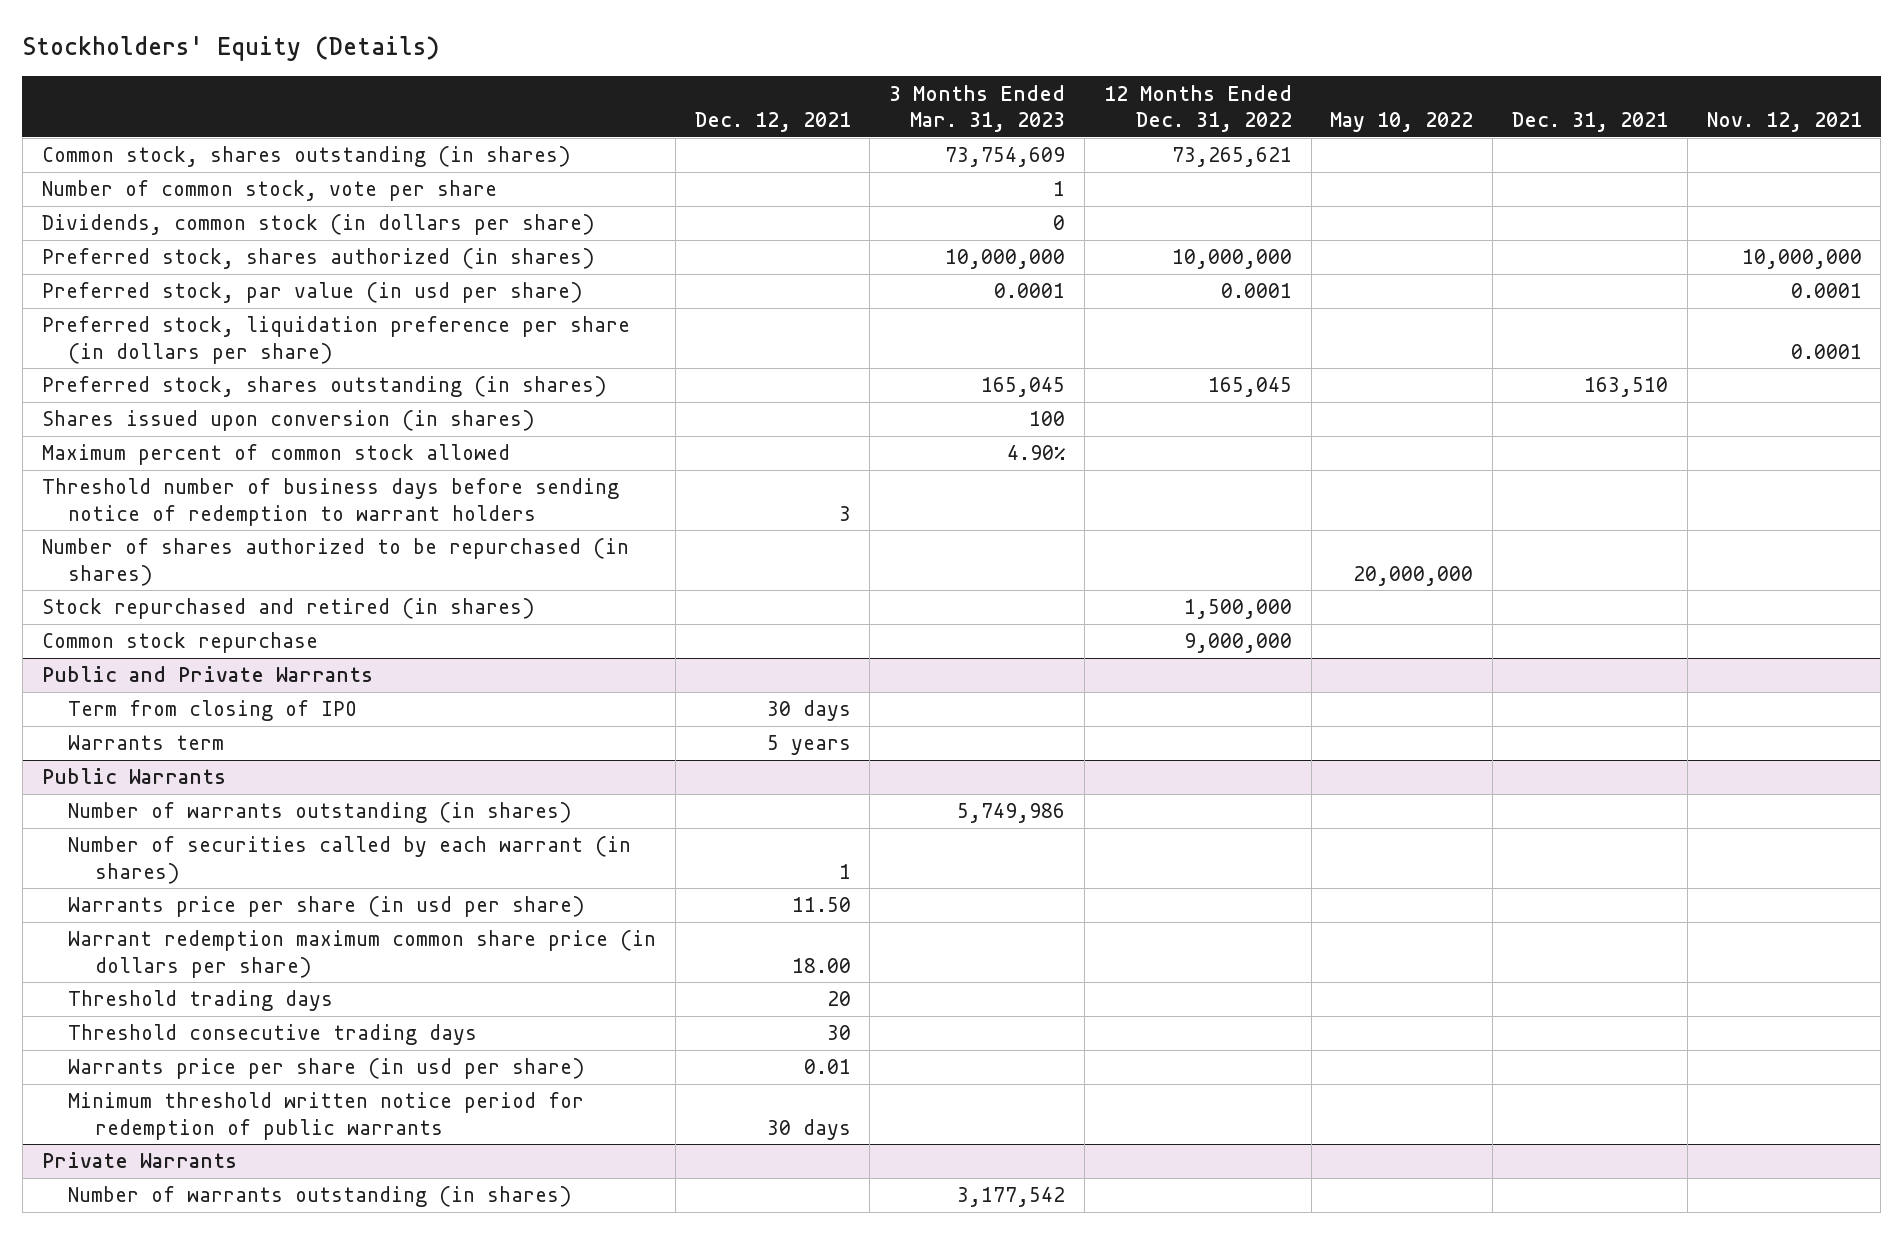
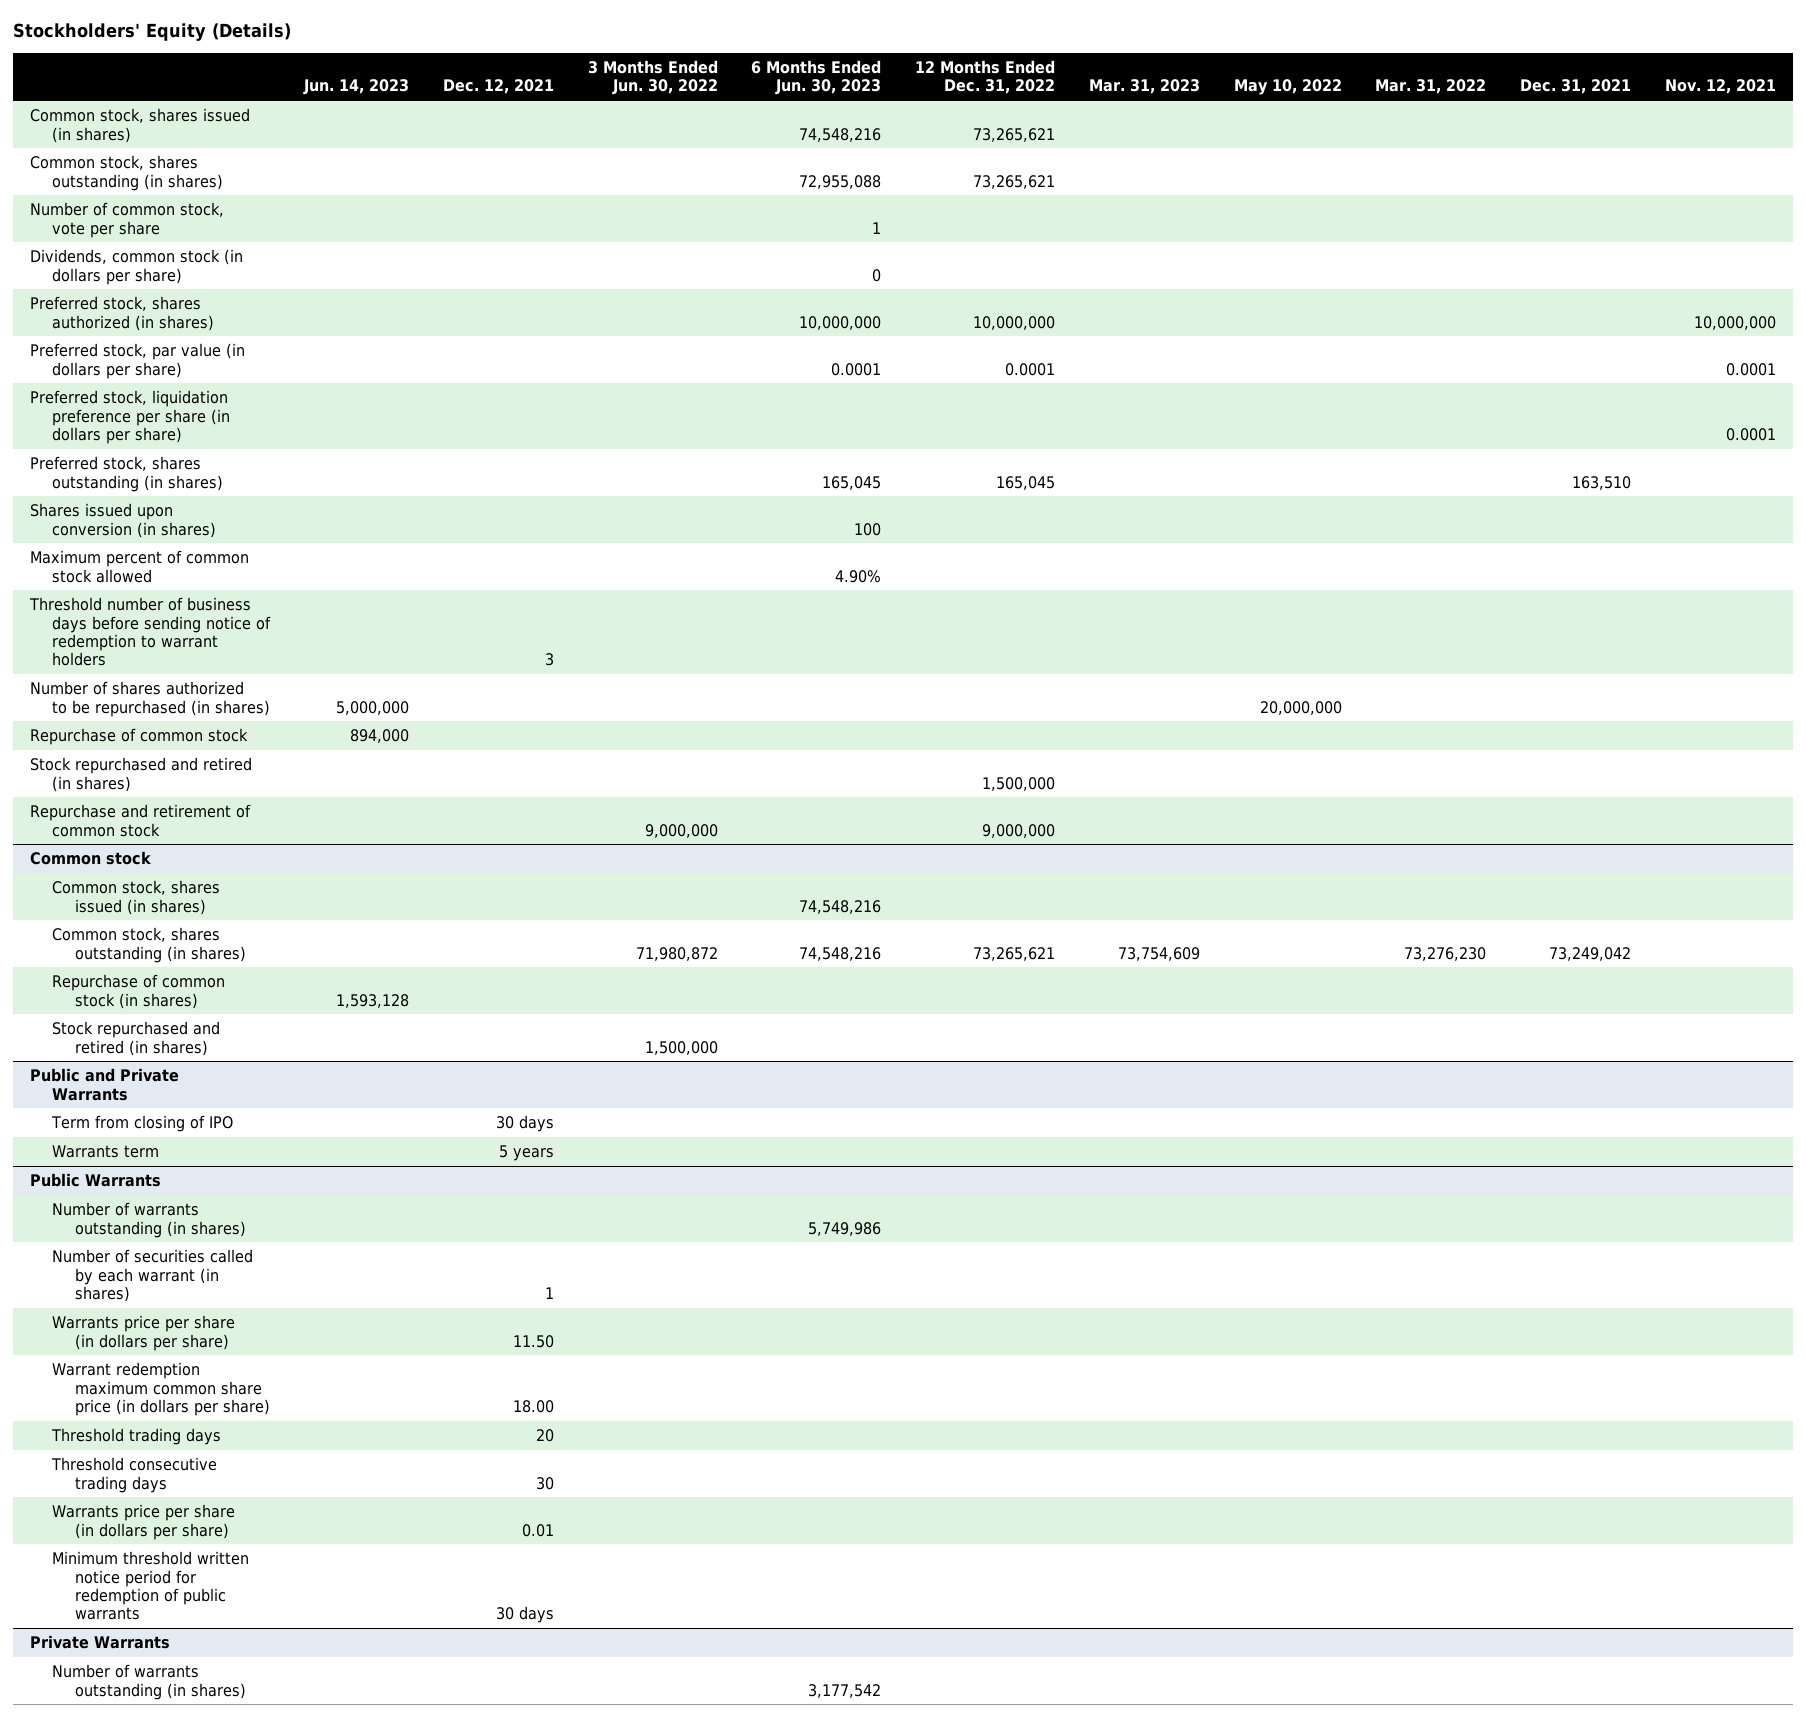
- | Dec. 12, 2021 | 3 Months Ended Mar. 31, 2023 | 12 Months Ended Dec. 31, 2022 | May 10, 2022 | Dec. 31, 2021 | Nov. 12, 2021
+ | Jun. 14, 2023 | Dec. 12, 2021 | 3 Months Ended Jun. 30, 2022 | 6 Months Ended Jun. 30, 2023 | 12 Months Ended Dec. 31, 2022 | Mar. 31, 2023 | May 10, 2022 | Mar. 31, 2022 | Dec. 31, 2021 | Nov. 12, 2021
+ Common stock, shares issued (in shares) | | | | 74,548,216 | 73,265,621 | | | | |
- Preferred stock, par value (in usd per share) | | 0.0001 | 0.0001 | | | 0.0001
+ Preferred stock, par value (in dollars per share) | | | | 0.0001 | 0.0001 | | | | | 0.0001
+ Repurchase of common stock | 894,000 | | | | | | | | |
- Common stock repurchase | | | 9,000,000 | | |
+ Repurchase and retirement of common stock | | | 9,000,000 | | 9,000,000 | | | | |
+ Common stock
+ Common stock, shares issued (in shares) | | | | 74,548,216 | | | | | |
+ Common stock, shares outstanding (in shares) | | | 71,980,872 | 74,548,216 | 73,265,621 | 73,754,609 | | 73,276,230 | 73,249,042 |
+ Repurchase of common stock (in shares) | 1,593,128 | | | | | | | | |
+ Stock repurchased and retired (in shares) | | | 1,500,000 | | | | | | |
@ Public Warrants
- Warrants price per share (in usd per share) | 11.50 | | | | |
+ Warrants price per share (in dollars per share) | | 11.50 | | | | | | | |
- Warrants price per share (in usd per share) | 0.01 | | | | |
+ Warrants price per share (in dollars per share) | | 0.01 | | | | | | | |

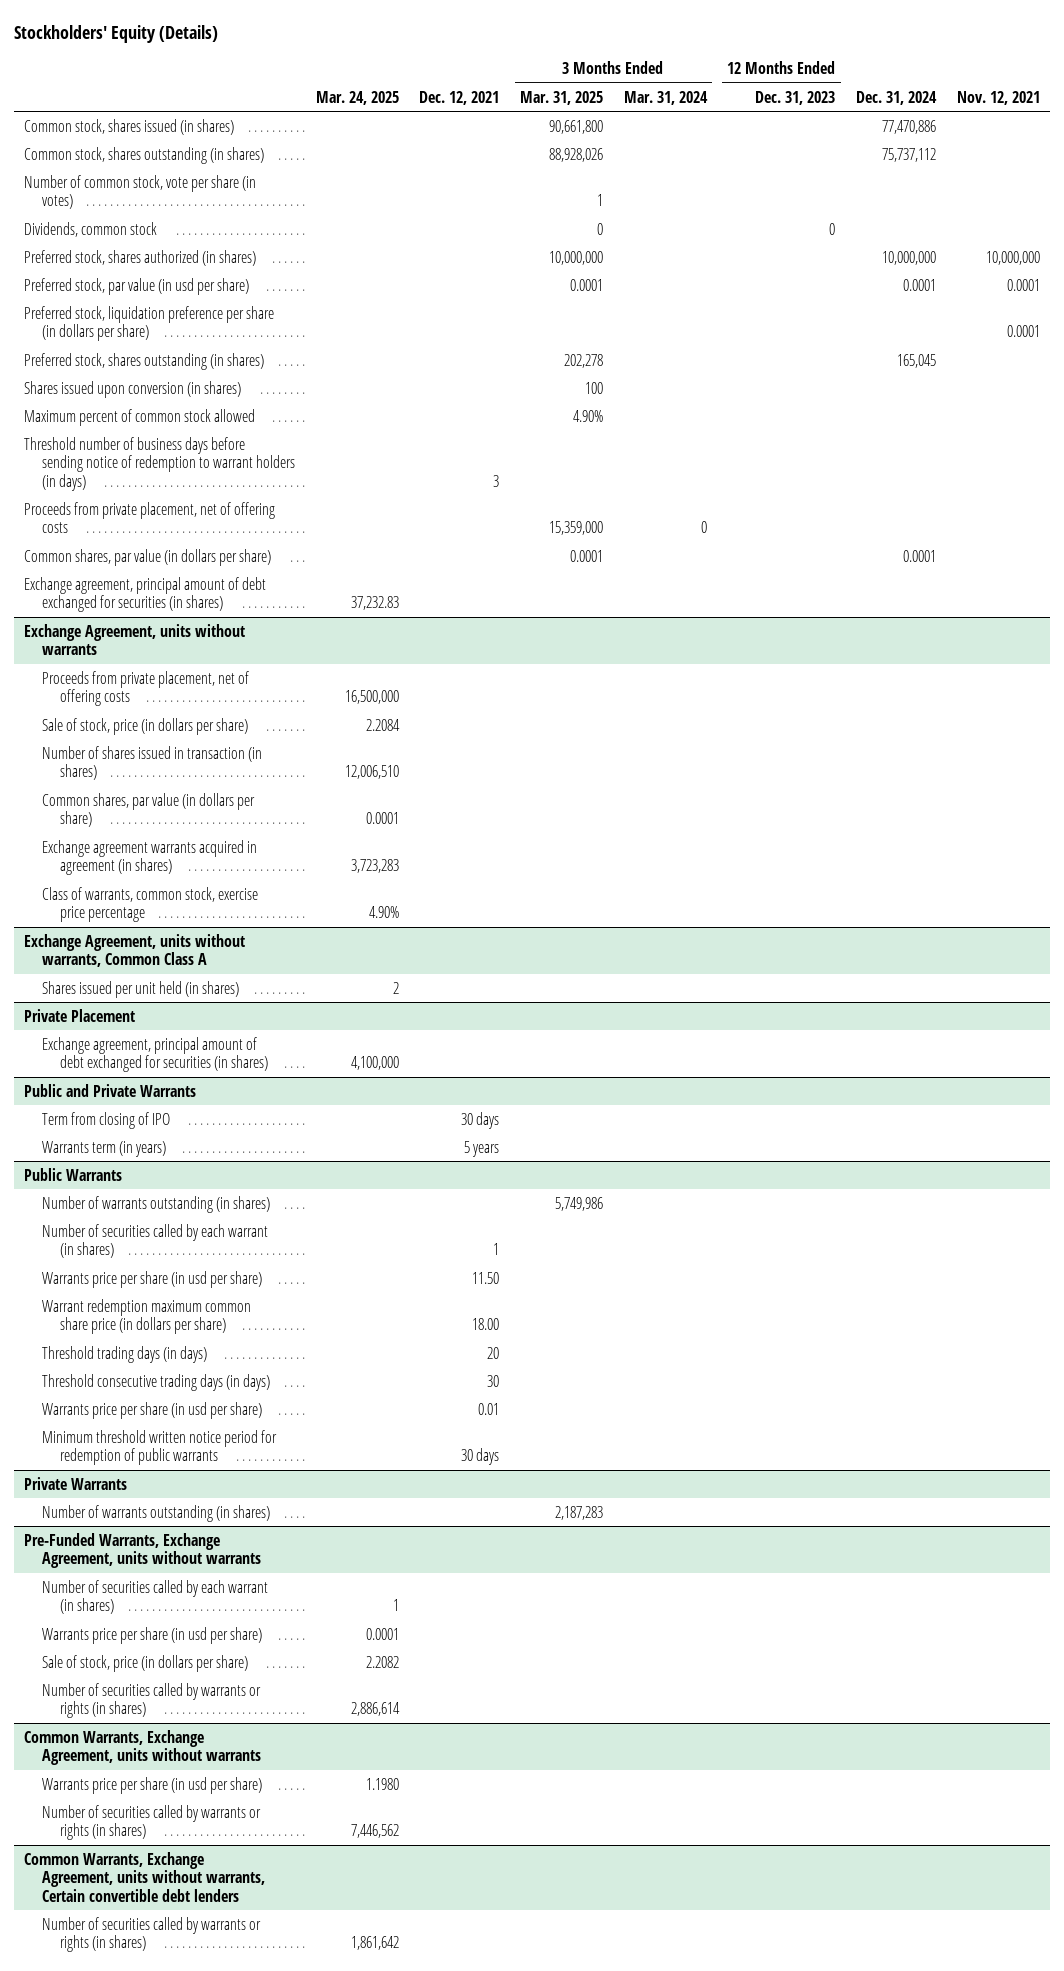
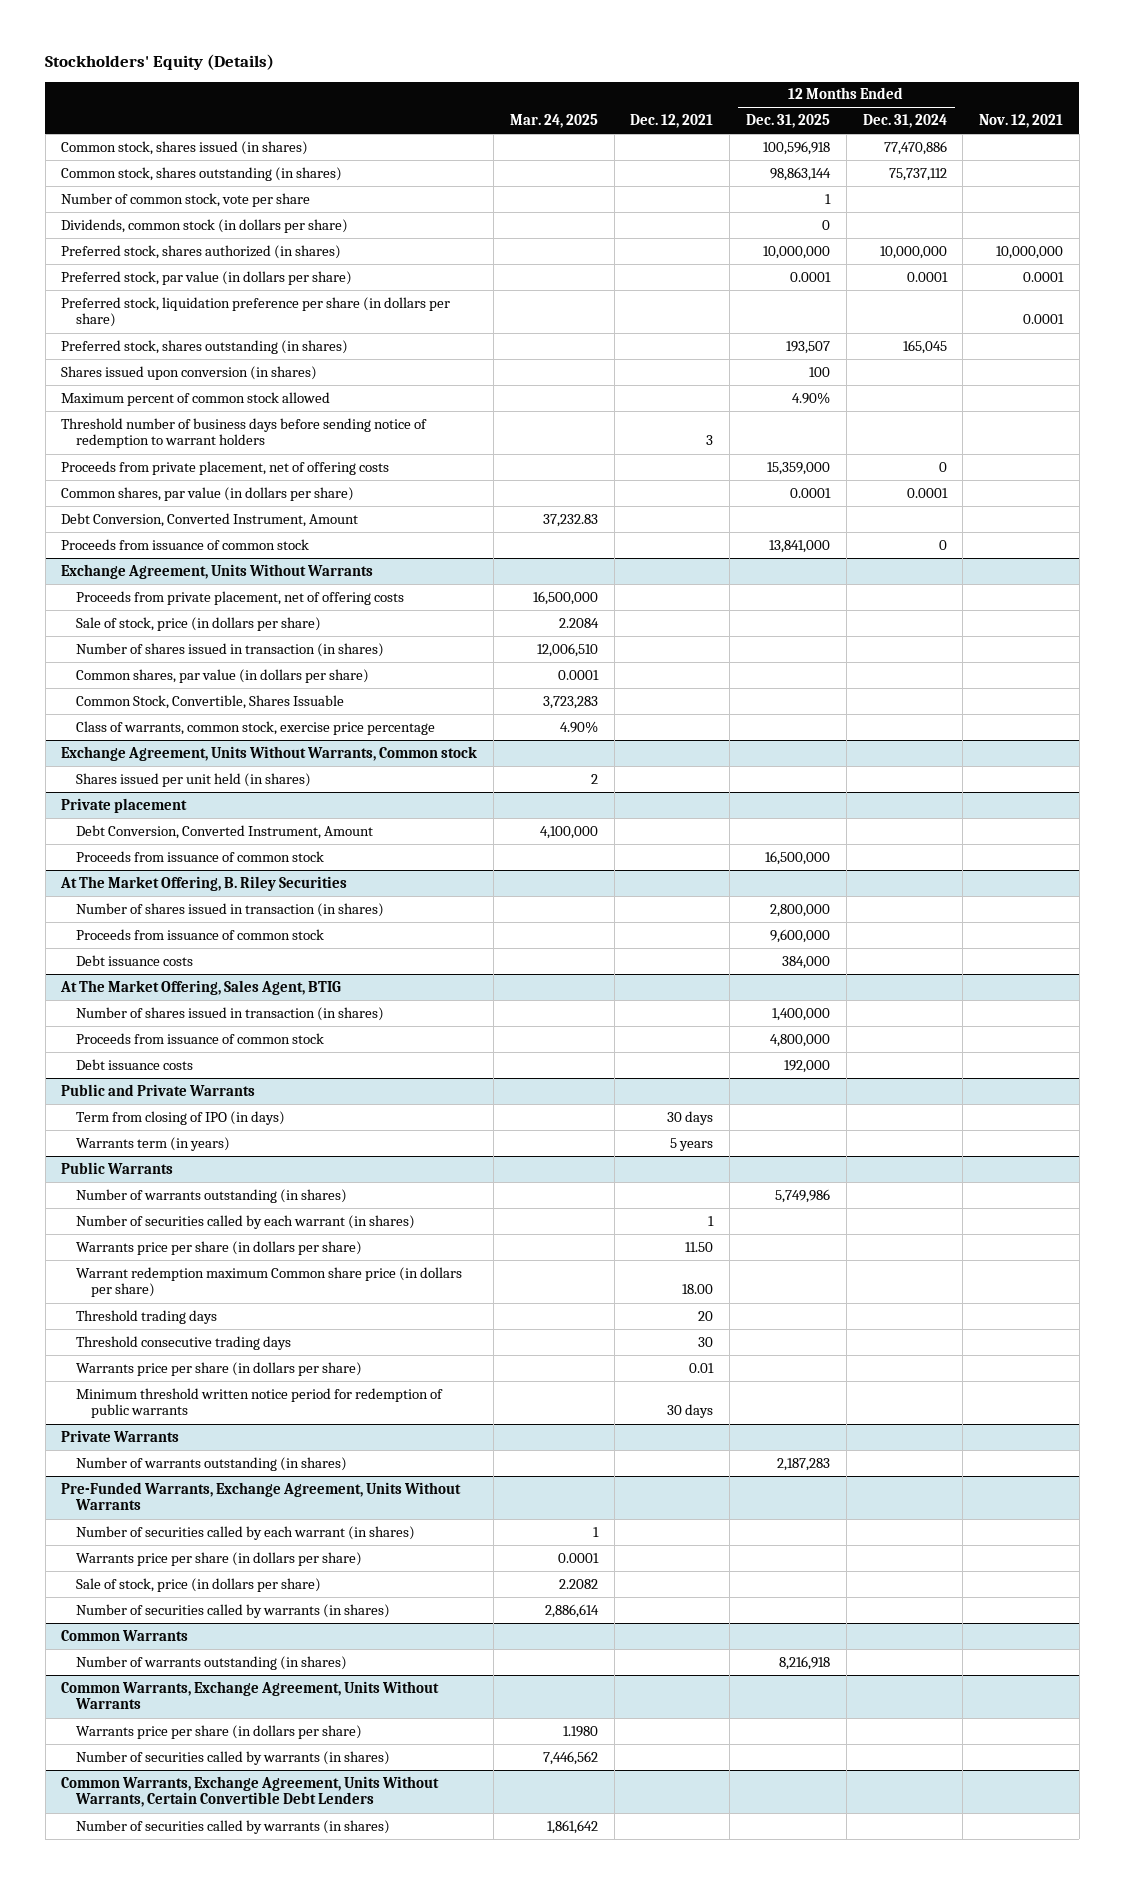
- | Mar. 24, 2025 | Dec. 12, 2021 | 3 Months Ended Mar. 31, 2025 | 3 Months Ended Mar. 31, 2024 | 12 Months Ended Dec. 31, 2023 | Dec. 31, 2024 | Nov. 12, 2021
+ | Mar. 24, 2025 | Dec. 12, 2021 | 12 Months Ended Dec. 31, 2025 | 12 Months Ended Dec. 31, 2024 | Nov. 12, 2021
- Number of common stock, vote per share (in votes) | | | 1 | | | |
- Dividends, common stock | | | 0 | | 0 | |
+ Number of common stock, vote per share | | | 1 | |
+ Dividends, common stock (in dollars per share) | | | 0 | |
- Preferred stock, par value (in usd per share) | | | 0.0001 | | | 0.0001 | 0.0001
+ Preferred stock, par value (in dollars per share) | | | 0.0001 | 0.0001 | 0.0001
- Threshold number of business days before sending notice of redemption to warrant holders (in days) | | 3 | | | | |
+ Threshold number of business days before sending notice of redemption to warrant holders | | 3 | | |
- Exchange agreement, principal amount of debt exchanged for securities (in shares) | 37,232.83 | | | | | |
- Exchange Agreement, units without warrants
+ Debt Conversion, Converted Instrument, Amount | 37,232.83 | | | |
+ Proceeds from issuance of common stock | | | 13,841,000 | 0 |
+ Exchange Agreement, Units Without Warrants
- Exchange agreement warrants acquired in agreement (in shares) | 3,723,283 | | | | | |
+ Common Stock, Convertible, Shares Issuable | 3,723,283 | | | |
- Exchange Agreement, units without warrants, Common Class A
+ Exchange Agreement, Units Without Warrants, Common stock
- Private Placement
- Exchange agreement, principal amount of debt exchanged for securities (in shares) | 4,100,000 | | | | | |
+ Private placement
+ Debt Conversion, Converted Instrument, Amount | 4,100,000 | | | |
+ Proceeds from issuance of common stock | | | 16,500,000 | |
+ At The Market Offering, B. Riley Securities
+ Number of shares issued in transaction (in shares) | | | 2,800,000 | |
+ Proceeds from issuance of common stock | | | 9,600,000 | |
+ Debt issuance costs | | | 384,000 | |
+ At The Market Offering, Sales Agent, BTIG
+ Number of shares issued in transaction (in shares) | | | 1,400,000 | |
+ Proceeds from issuance of common stock | | | 4,800,000 | |
+ Debt issuance costs | | | 192,000 | |
@ Public and Private Warrants
- Term from closing of IPO | | 30 days | | | | |
+ Term from closing of IPO (in days) | | 30 days | | |
@ Public Warrants
- Warrants price per share (in usd per share) | | 11.50 | | | | |
- Warrant redemption maximum common share price (in dollars per share) | | 18.00 | | | | |
- Threshold trading days (in days) | | 20 | | | | |
- Threshold consecutive trading days (in days) | | 30 | | | | |
- Warrants price per share (in usd per share) | | 0.01 | | | | |
+ Warrants price per share (in dollars per share) | | 11.50 | | |
+ Warrant redemption maximum Common share price (in dollars per share) | | 18.00 | | |
+ Threshold trading days | | 20 | | |
+ Threshold consecutive trading days | | 30 | | |
+ Warrants price per share (in dollars per share) | | 0.01 | | |
- Pre-Funded Warrants, Exchange Agreement, units without warrants
+ Pre-Funded Warrants, Exchange Agreement, Units Without Warrants
- Warrants price per share (in usd per share) | 0.0001 | | | | | |
+ Warrants price per share (in dollars per share) | 0.0001 | | | |
- Number of securities called by warrants or rights (in shares) | 2,886,614 | | | | | |
- Common Warrants, Exchange Agreement, units without warrants
- Warrants price per share (in usd per share) | 1.1980 | | | | | |
- Number of securities called by warrants or rights (in shares) | 7,446,562 | | | | | |
- Common Warrants, Exchange Agreement, units without warrants, Certain convertible debt lenders
- Number of securities called by warrants or rights (in shares) | 1,861,642 | | | | | |
+ Number of securities called by warrants (in shares) | 2,886,614 | | | |
+ Common Warrants
+ Number of warrants outstanding (in shares) | | | 8,216,918 | |
+ Common Warrants, Exchange Agreement, Units Without Warrants
+ Warrants price per share (in dollars per share) | 1.1980 | | | |
+ Number of securities called by warrants (in shares) | 7,446,562 | | | |
+ Common Warrants, Exchange Agreement, Units Without Warrants, Certain Convertible Debt Lenders
+ Number of securities called by warrants (in shares) | 1,861,642 | | | |

